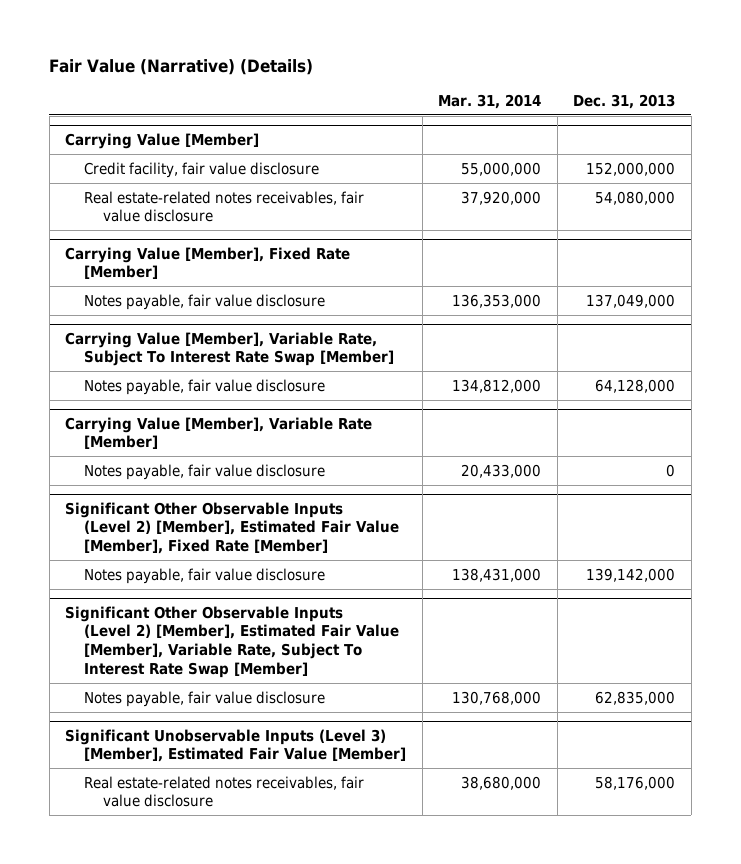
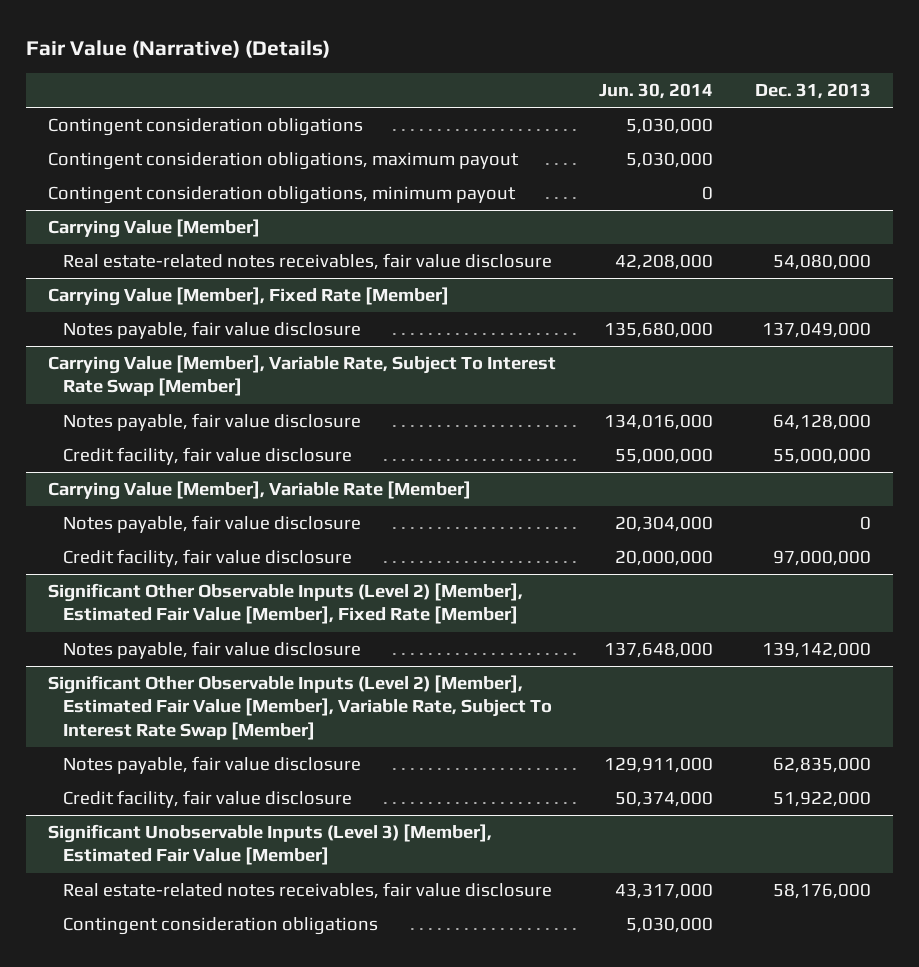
- | Mar. 31, 2014 | Dec. 31, 2013
+ | Jun. 30, 2014 | Dec. 31, 2013
+ Contingent consideration obligations | 5,030,000 |
+ Contingent consideration obligations, maximum payout | 5,030,000 |
+ Contingent consideration obligations, minimum payout | 0 |
@ Carrying Value [Member]
- Credit facility, fair value disclosure | 55,000,000 | 152,000,000
@ Carrying Value [Member], Variable Rate, Subject To Interest Rate Swap [Member]
+ Credit facility, fair value disclosure | 55,000,000 | 55,000,000
@ Carrying Value [Member], Variable Rate [Member]
+ Credit facility, fair value disclosure | 20,000,000 | 97,000,000
@ Significant Other Observable Inputs (Level 2) [Member], Estimated Fair Value [Member], Variable Rate, Subject To Interest Rate Swap [Member]
+ Credit facility, fair value disclosure | 50,374,000 | 51,922,000
@ Significant Unobservable Inputs (Level 3) [Member], Estimated Fair Value [Member]
+ Contingent consideration obligations | 5,030,000 |

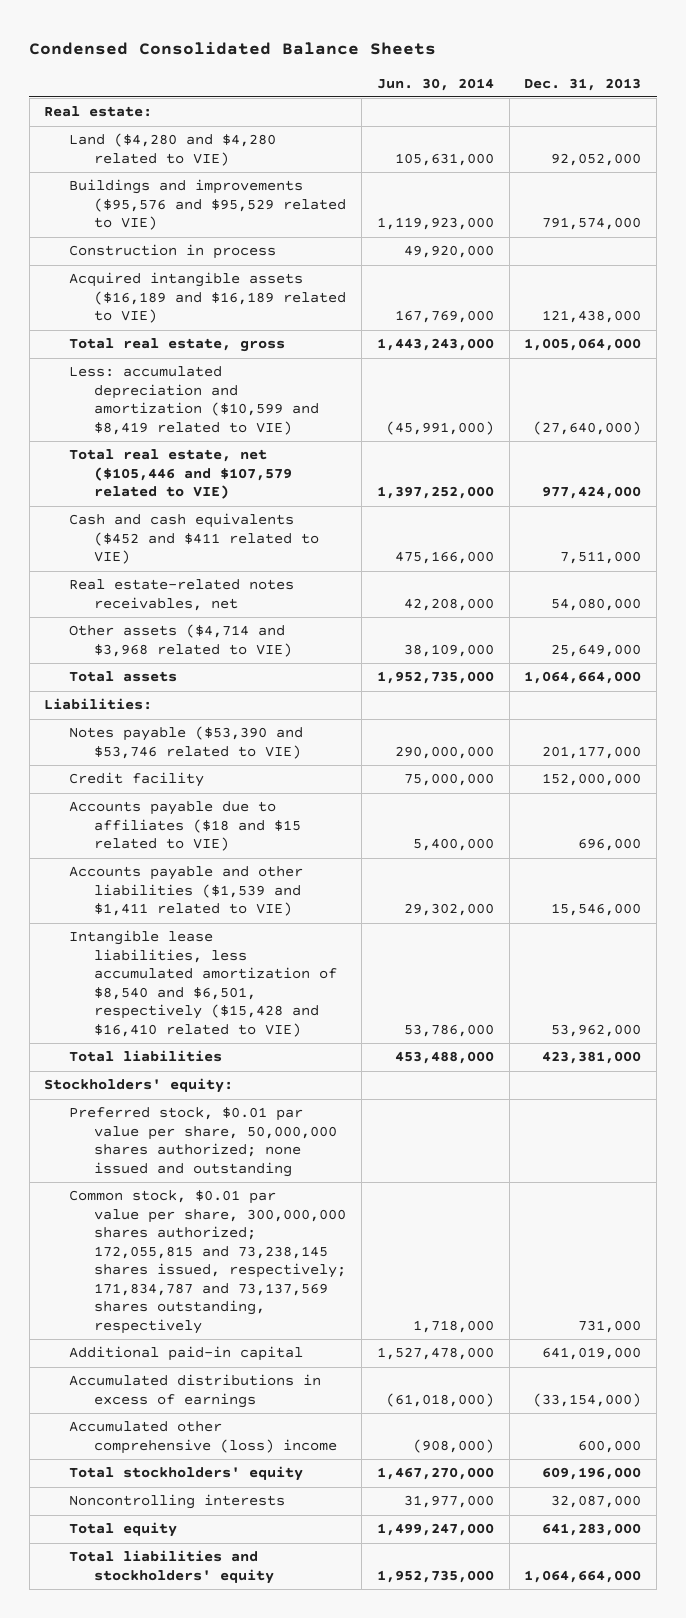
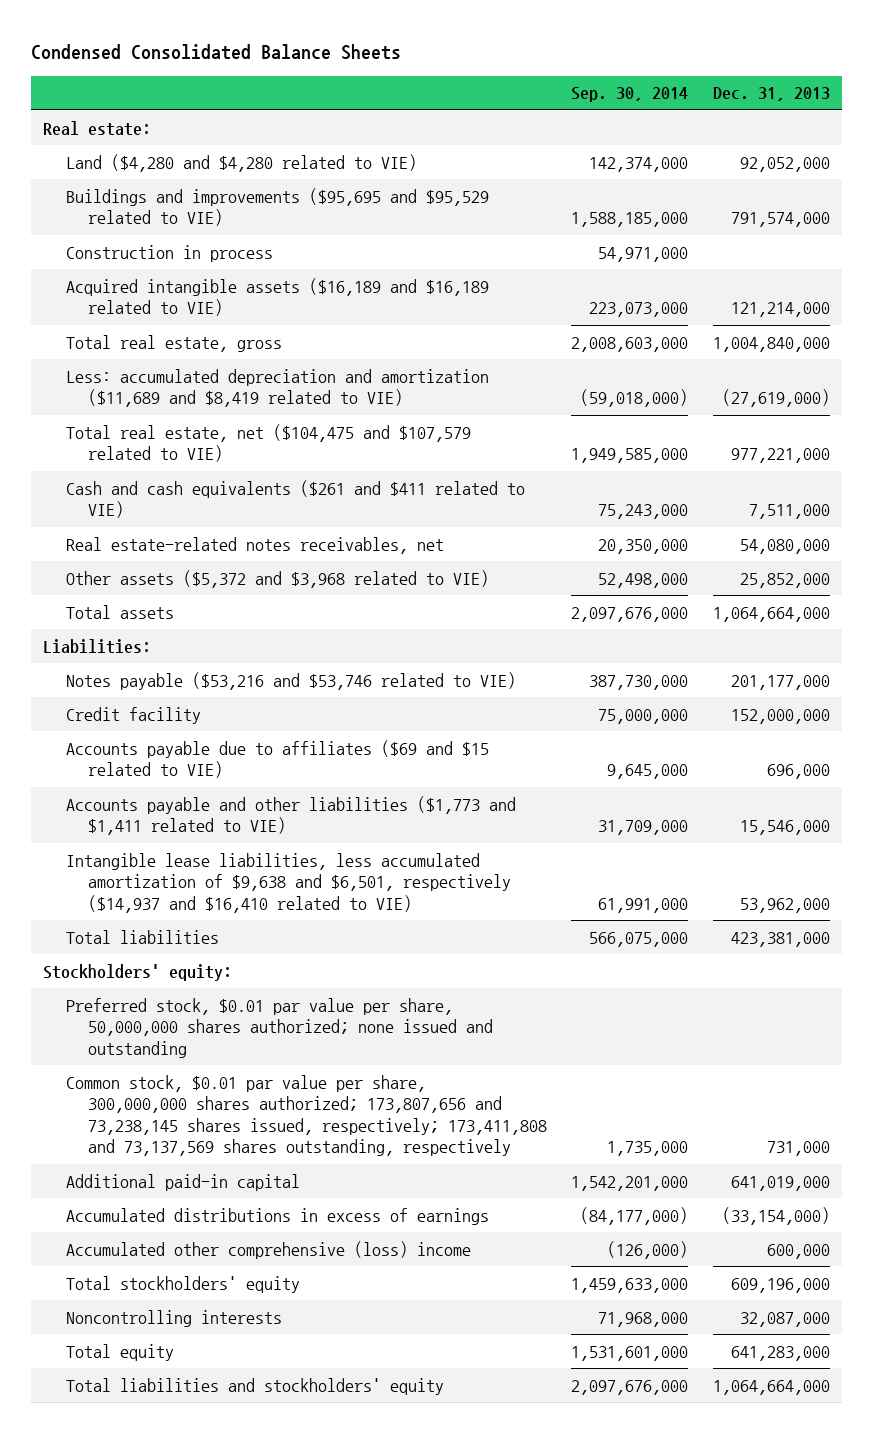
- | Jun. 30, 2014 | Dec. 31, 2013
+ | Sep. 30, 2014 | Dec. 31, 2013
- Buildings and improvements ($95,576 and $95,529 related to VIE) | 1,119,923,000 | 791,574,000
+ Buildings and improvements ($95,695 and $95,529 related to VIE) | 1,588,185,000 | 791,574,000
- Acquired intangible assets ($16,189 and $16,189 related to VIE) | 167,769,000 | 121,438,000
- Total real estate, gross | 1,443,243,000 | 1,005,064,000
- Less: accumulated depreciation and amortization ($10,599 and $8,419 related to VIE) | (45,991,000) | (27,640,000)
- Total real estate, net ($105,446 and $107,579 related to VIE) | 1,397,252,000 | 977,424,000
- Cash and cash equivalents ($452 and $411 related to VIE) | 475,166,000 | 7,511,000
+ Acquired intangible assets ($16,189 and $16,189 related to VIE) | 223,073,000 | 121,214,000
+ Total real estate, gross | 2,008,603,000 | 1,004,840,000
+ Less: accumulated depreciation and amortization ($11,689 and $8,419 related to VIE) | (59,018,000) | (27,619,000)
+ Total real estate, net ($104,475 and $107,579 related to VIE) | 1,949,585,000 | 977,221,000
+ Cash and cash equivalents ($261 and $411 related to VIE) | 75,243,000 | 7,511,000
- Other assets ($4,714 and $3,968 related to VIE) | 38,109,000 | 25,649,000
+ Other assets ($5,372 and $3,968 related to VIE) | 52,498,000 | 25,852,000
- Notes payable ($53,390 and $53,746 related to VIE) | 290,000,000 | 201,177,000
+ Notes payable ($53,216 and $53,746 related to VIE) | 387,730,000 | 201,177,000
- Accounts payable due to affiliates ($18 and $15 related to VIE) | 5,400,000 | 696,000
- Accounts payable and other liabilities ($1,539 and $1,411 related to VIE) | 29,302,000 | 15,546,000
- Intangible lease liabilities, less accumulated amortization of $8,540 and $6,501, respectively ($15,428 and $16,410 related to VIE) | 53,786,000 | 53,962,000
+ Accounts payable due to affiliates ($69 and $15 related to VIE) | 9,645,000 | 696,000
+ Accounts payable and other liabilities ($1,773 and $1,411 related to VIE) | 31,709,000 | 15,546,000
+ Intangible lease liabilities, less accumulated amortization of $9,638 and $6,501, respectively ($14,937 and $16,410 related to VIE) | 61,991,000 | 53,962,000
- Common stock, $0.01 par value per share, 300,000,000 shares authorized; 172,055,815 and 73,238,145 shares issued, respectively; 171,834,787 and 73,137,569 shares outstanding, respectively | 1,718,000 | 731,000
+ Common stock, $0.01 par value per share, 300,000,000 shares authorized; 173,807,656 and 73,238,145 shares issued, respectively; 173,411,808 and 73,137,569 shares outstanding, respectively | 1,735,000 | 731,000

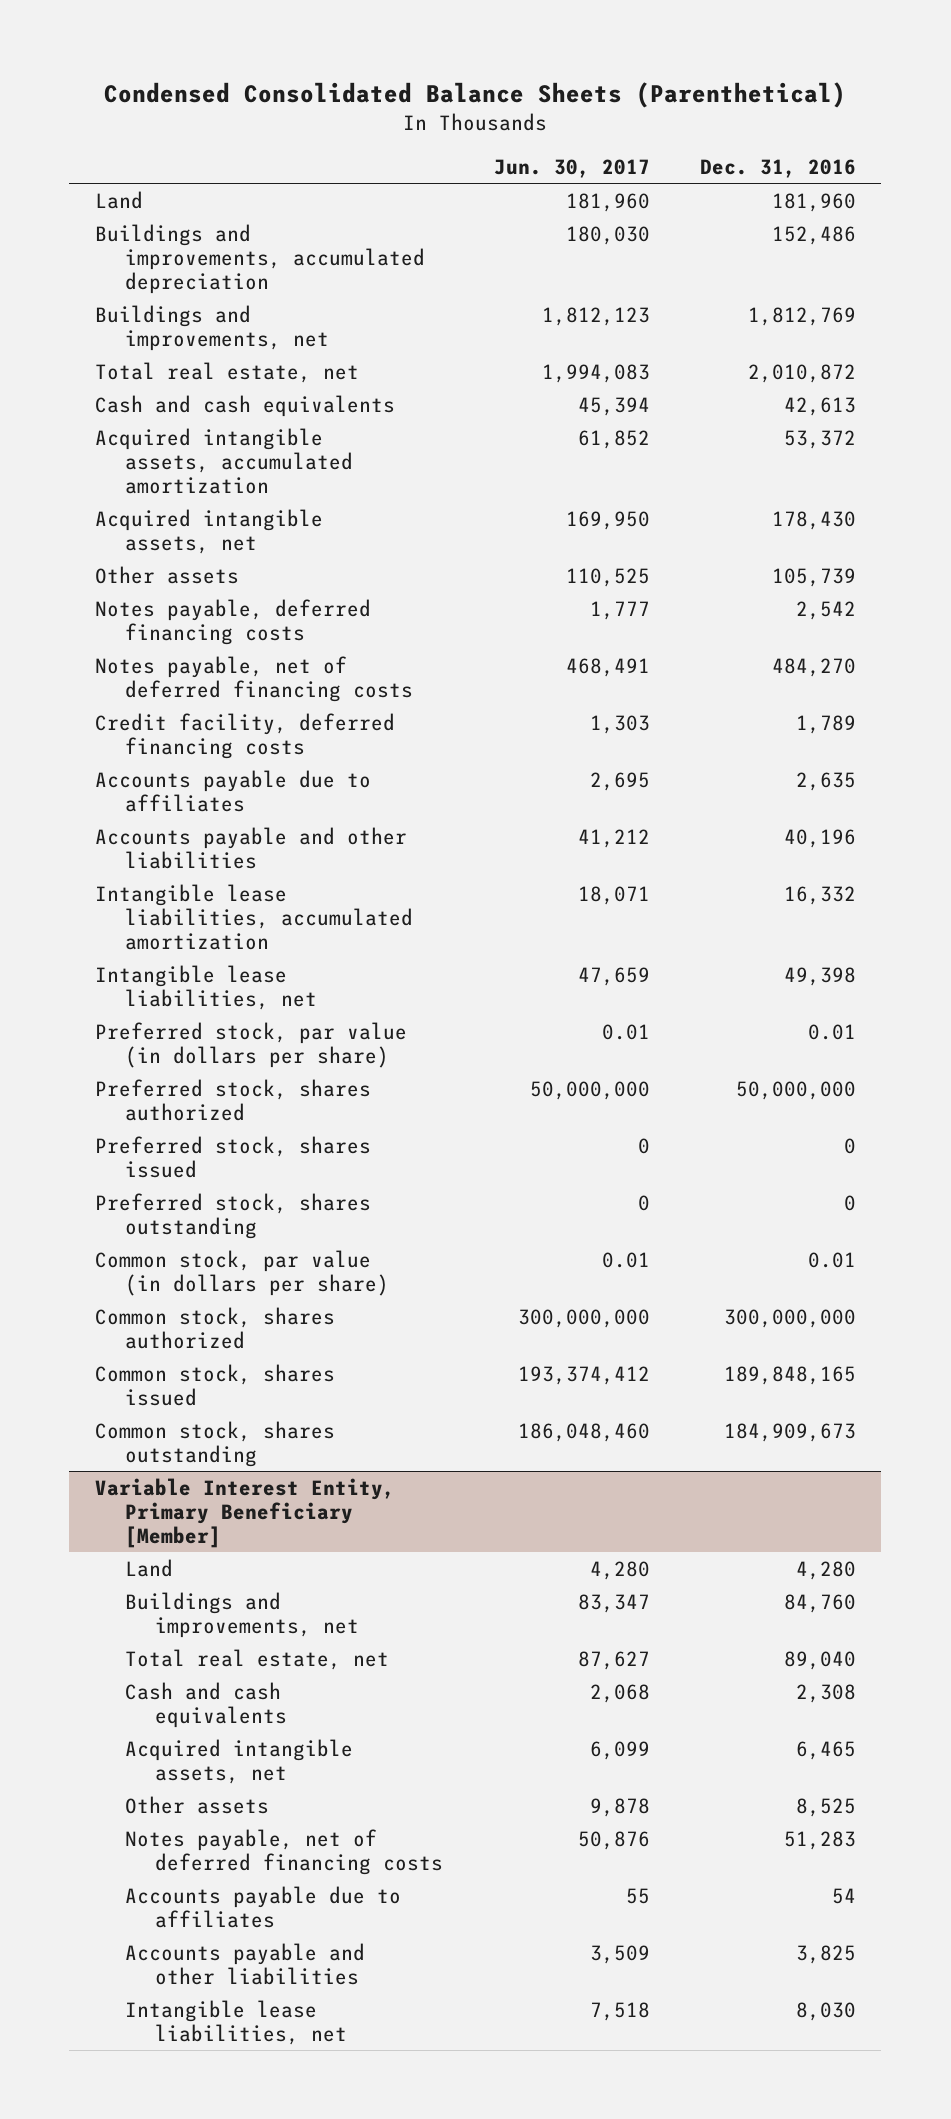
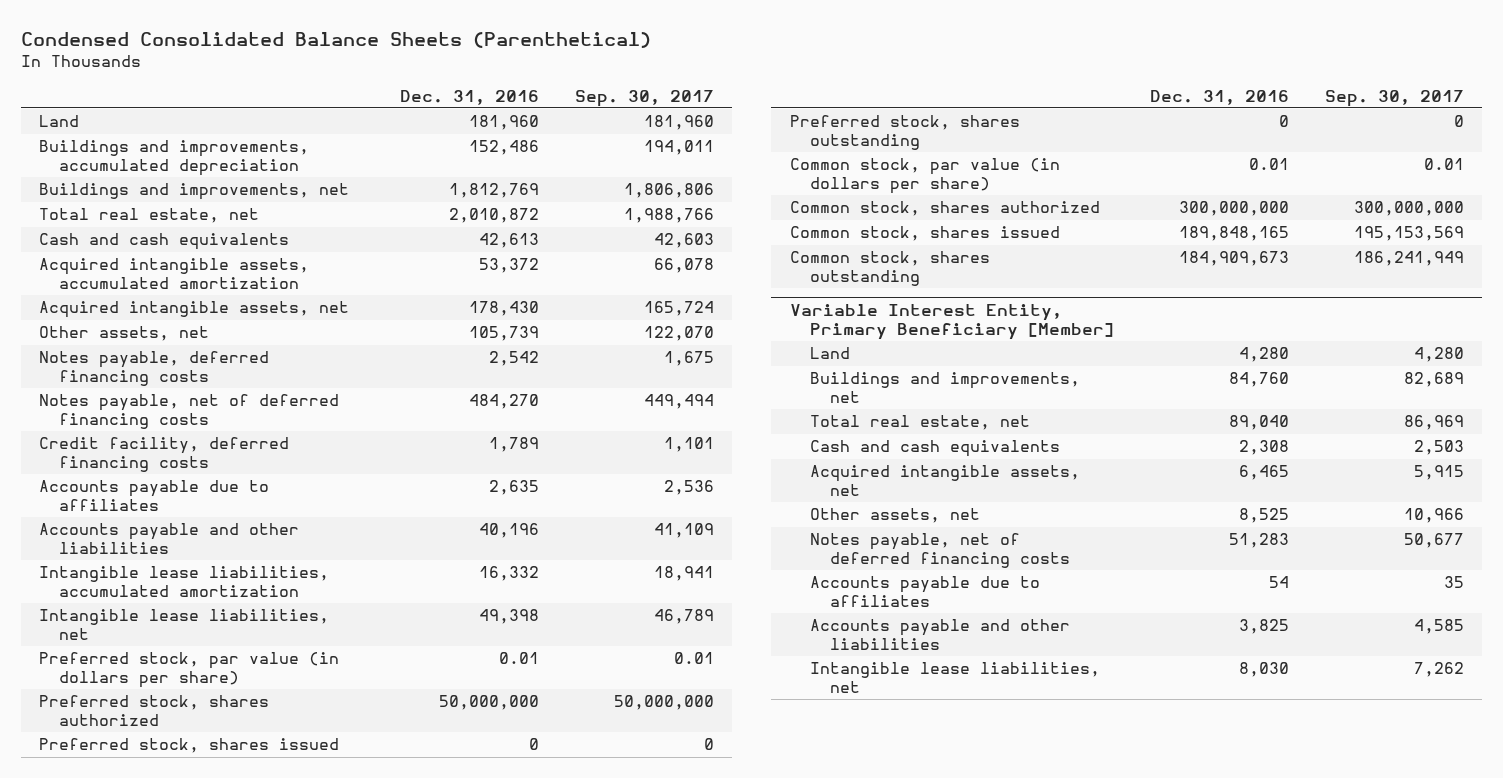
- | Jun. 30, 2017 | Dec. 31, 2016
+ | Dec. 31, 2016 | Sep. 30, 2017
- Other assets | 110,525 | 105,739
+ Other assets, net | 105,739 | 122,070
@ Variable Interest Entity, Primary Beneficiary [Member]
- Other assets | 9,878 | 8,525
+ Other assets, net | 8,525 | 10,966

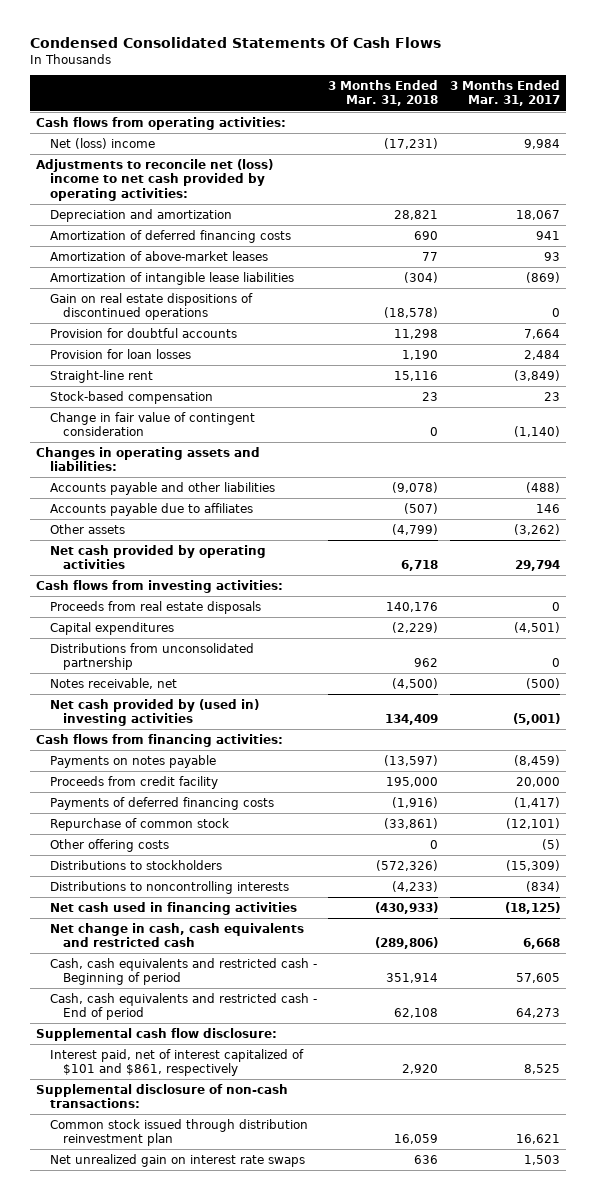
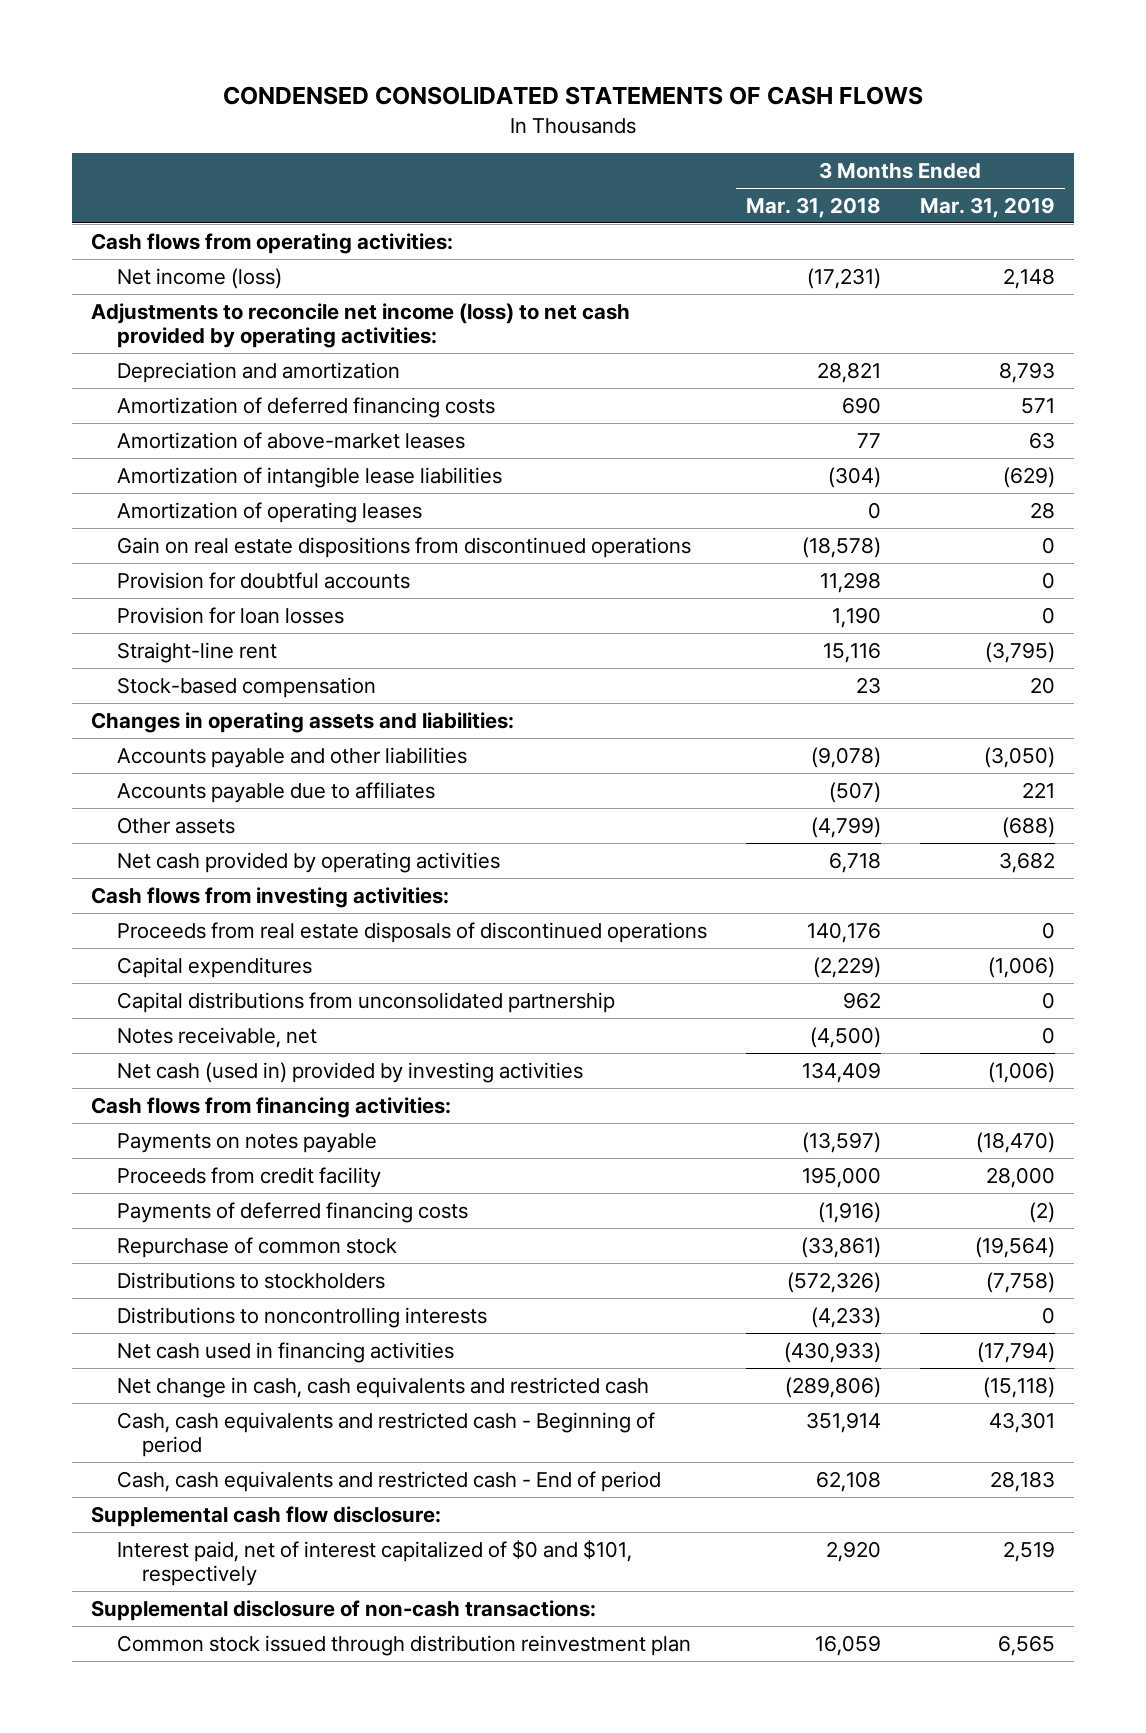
- Condensed Consolidated Statements Of Cash Flows
+ CONDENSED CONSOLIDATED STATEMENTS OF CASH FLOWS
- | 3 Months Ended Mar. 31, 2018 | 3 Months Ended Mar. 31, 2017
+ | 3 Months Ended Mar. 31, 2018 | 3 Months Ended Mar. 31, 2019
- Net (loss) income | (17,231) | 9,984
- Adjustments to reconcile net (loss) income to net cash provided by operating activities:
+ Net income (loss) | (17,231) | 2,148
+ Adjustments to reconcile net income (loss) to net cash provided by operating activities:
- Gain on real estate dispositions of discontinued operations | (18,578) | 0
+ Amortization of operating leases | 0 | 28
+ Gain on real estate dispositions from discontinued operations | (18,578) | 0
- Change in fair value of contingent consideration | 0 | (1,140)
- Proceeds from real estate disposals | 140,176 | 0
+ Proceeds from real estate disposals of discontinued operations | 140,176 | 0
- Distributions from unconsolidated partnership | 962 | 0
+ Capital distributions from unconsolidated partnership | 962 | 0
- Net cash provided by (used in) investing activities | 134,409 | (5,001)
+ Net cash (used in) provided by investing activities | 134,409 | (1,006)
- Other offering costs | 0 | (5)
- Interest paid, net of interest capitalized of $101 and $861, respectively | 2,920 | 8,525
+ Interest paid, net of interest capitalized of $0 and $101, respectively | 2,920 | 2,519
- Net unrealized gain on interest rate swaps | 636 | 1,503

